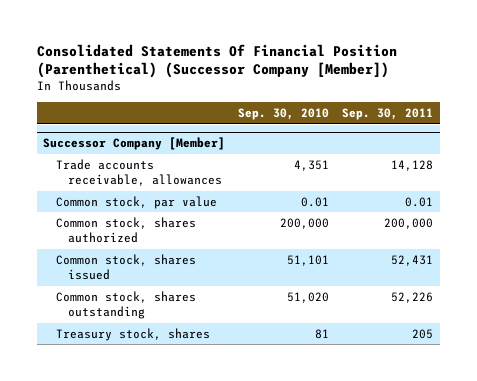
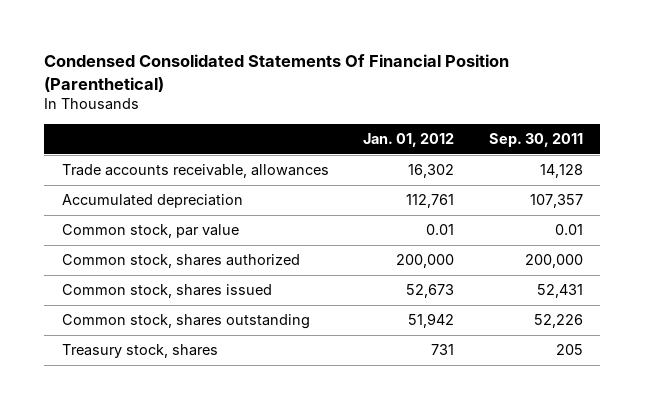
- Consolidated Statements Of Financial Position (Parenthetical) (Successor Company [Member])
+ Condensed Consolidated Statements Of Financial Position (Parenthetical)
- | Sep. 30, 2010 | Sep. 30, 2011
+ | Jan. 01, 2012 | Sep. 30, 2011
- Successor Company [Member]
+ Accumulated depreciation | 112,761 | 107,357

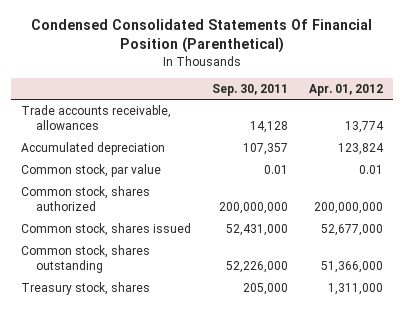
- | Jan. 01, 2012 | Sep. 30, 2011
+ | Sep. 30, 2011 | Apr. 01, 2012
- Common stock, shares authorized | 200,000 | 200,000
- Common stock, shares issued | 52,673 | 52,431
- Common stock, shares outstanding | 51,942 | 52,226
- Treasury stock, shares | 731 | 205
+ Common stock, shares authorized | 200,000,000 | 200,000,000
+ Common stock, shares issued | 52,431,000 | 52,677,000
+ Common stock, shares outstanding | 52,226,000 | 51,366,000
+ Treasury stock, shares | 205,000 | 1,311,000

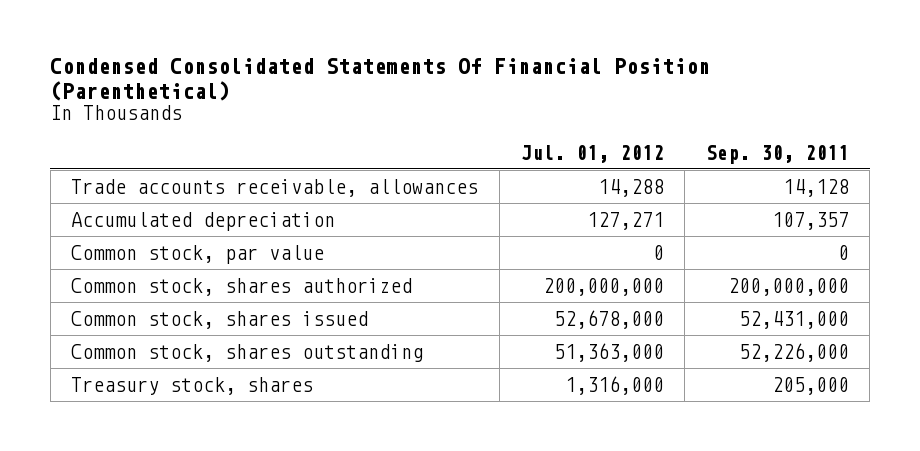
- | Sep. 30, 2011 | Apr. 01, 2012
+ | Jul. 01, 2012 | Sep. 30, 2011
- Common stock, par value | 0.01 | 0.01
+ Common stock, par value | 0 | 0

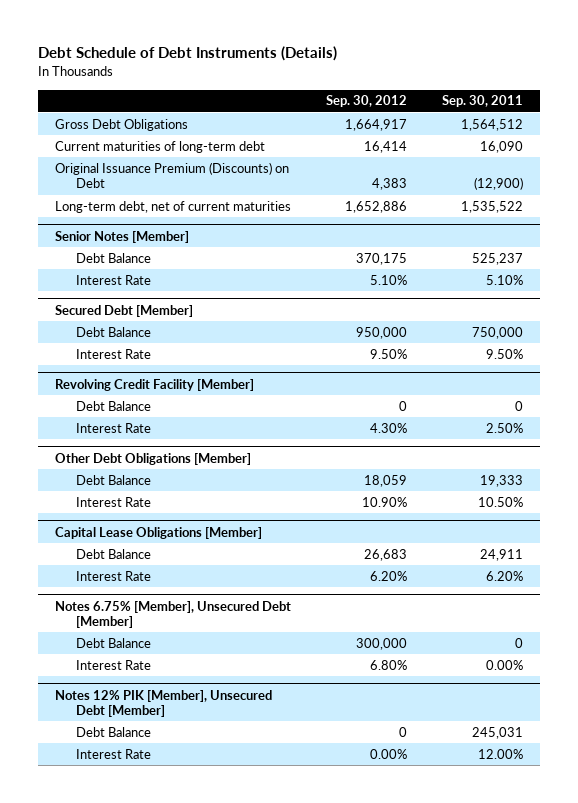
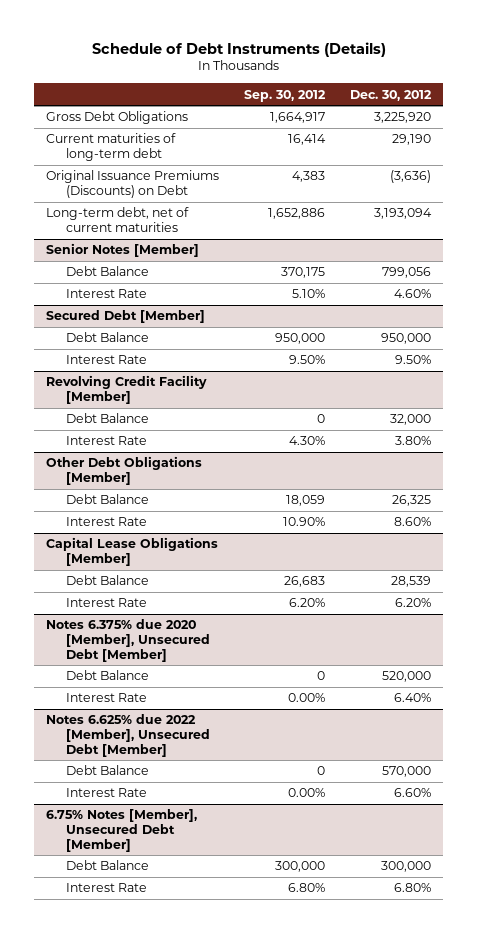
- Debt Schedule of Debt Instruments (Details)
+ Schedule of Debt Instruments (Details)
- | Sep. 30, 2012 | Sep. 30, 2011
+ | Sep. 30, 2012 | Dec. 30, 2012
- Original Issuance Premium (Discounts) on Debt | 4,383 | (12,900)
+ Original Issuance Premiums (Discounts) on Debt | 4,383 | (3,636)
- Notes 6.75% [Member], Unsecured Debt [Member]
- Debt Balance | 300,000 | 0
- Interest Rate | 6.80% | 0.00%
- Notes 12% PIK [Member], Unsecured Debt [Member]
+ Notes 6.375% due 2020 [Member], Unsecured Debt [Member]
+ Notes 6.625% due 2022 [Member], Unsecured Debt [Member]
+ Debt Balance | 0 | 570,000
+ Interest Rate | 0.00% | 6.60%
+ 6.75% Notes [Member], Unsecured Debt [Member]
+ Debt Balance | 300,000 | 300,000
+ Interest Rate | 6.80% | 6.80%

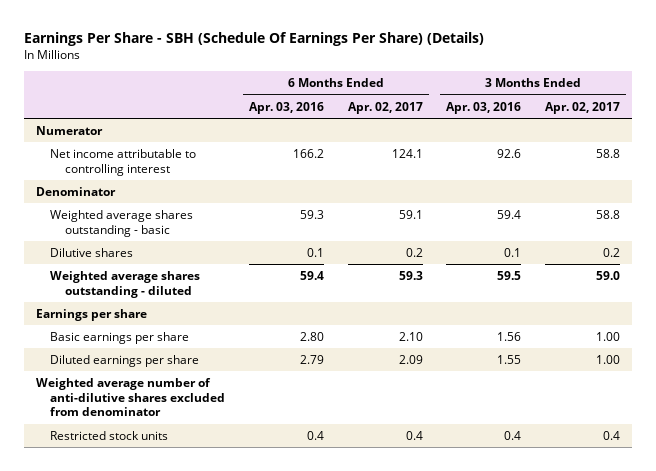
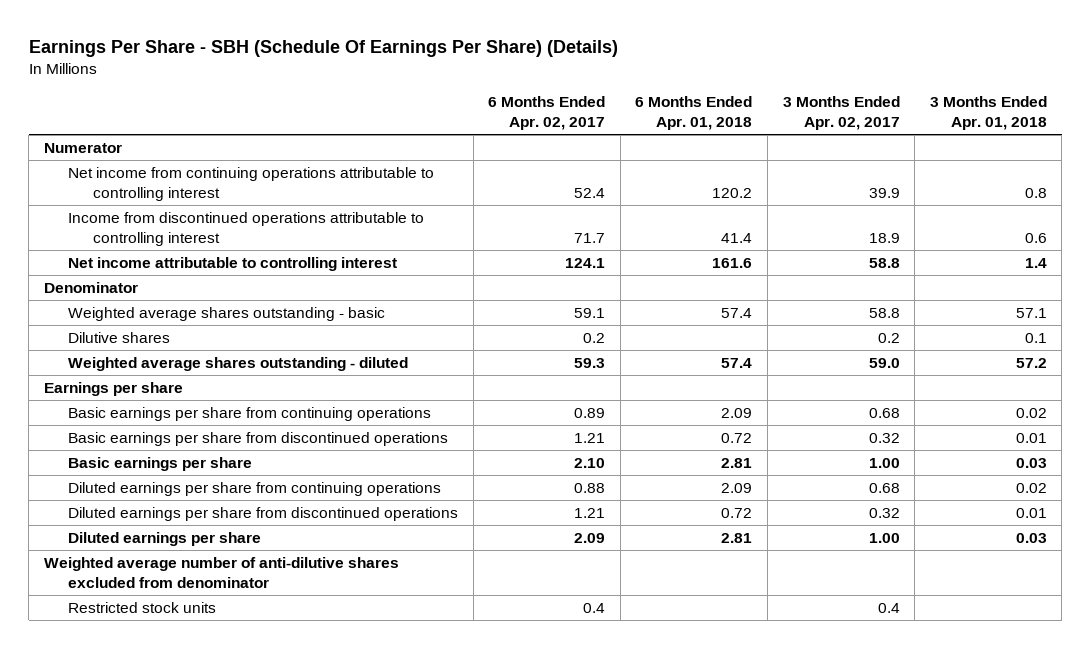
- | 6 Months Ended Apr. 03, 2016 | 6 Months Ended Apr. 02, 2017 | 3 Months Ended Apr. 03, 2016 | 3 Months Ended Apr. 02, 2017
+ | 6 Months Ended Apr. 02, 2017 | 6 Months Ended Apr. 01, 2018 | 3 Months Ended Apr. 02, 2017 | 3 Months Ended Apr. 01, 2018
+ Net income from continuing operations attributable to controlling interest | 52.4 | 120.2 | 39.9 | 0.8
+ Income from discontinued operations attributable to controlling interest | 71.7 | 41.4 | 18.9 | 0.6
+ Basic earnings per share from continuing operations | 0.89 | 2.09 | 0.68 | 0.02
+ Basic earnings per share from discontinued operations | 1.21 | 0.72 | 0.32 | 0.01
+ Diluted earnings per share from continuing operations | 0.88 | 2.09 | 0.68 | 0.02
+ Diluted earnings per share from discontinued operations | 1.21 | 0.72 | 0.32 | 0.01

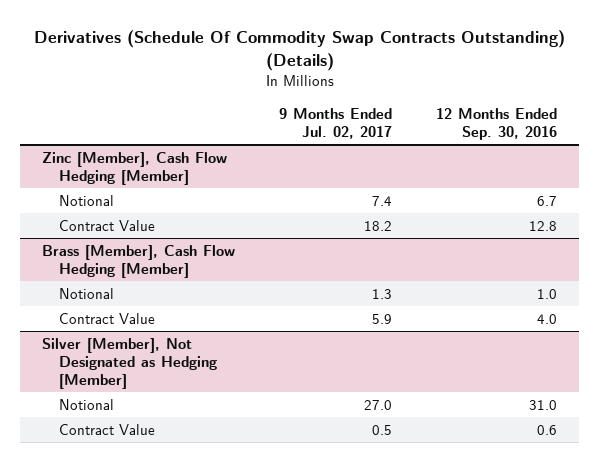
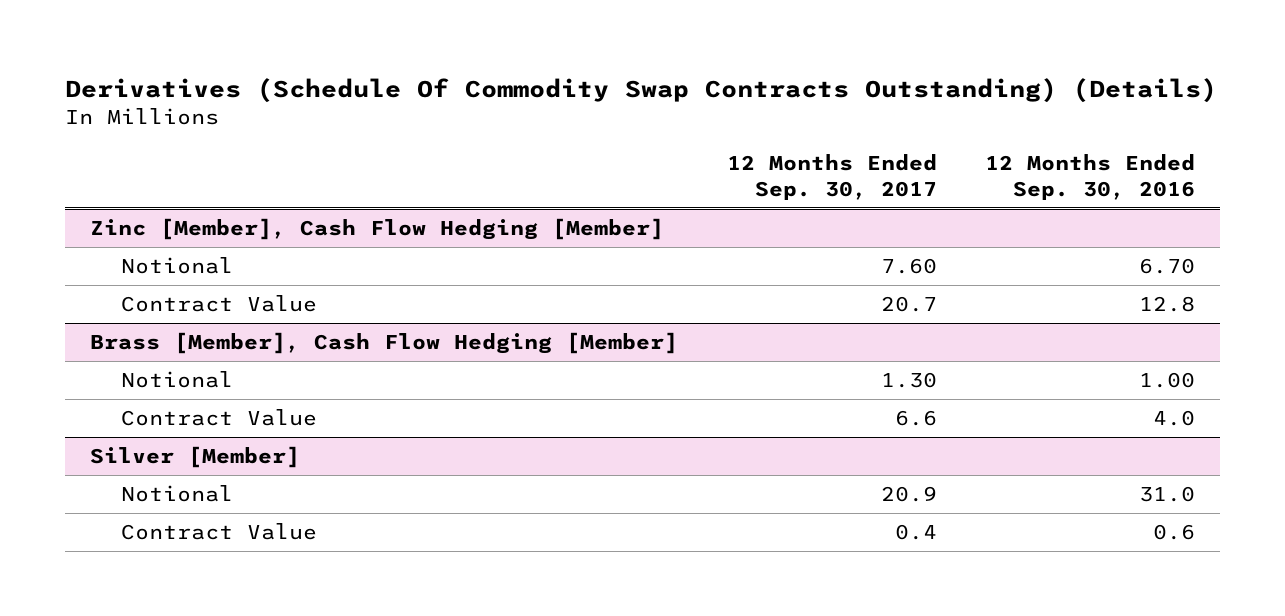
- | 9 Months Ended Jul. 02, 2017 | 12 Months Ended Sep. 30, 2016
+ | 12 Months Ended Sep. 30, 2017 | 12 Months Ended Sep. 30, 2016
@ Zinc [Member], Cash Flow Hedging [Member]
- Notional | 7.4 | 6.7
+ Notional | 7.60 | 6.70
@ Brass [Member], Cash Flow Hedging [Member]
- Notional | 1.3 | 1.0
+ Notional | 1.30 | 1.00
- Silver [Member], Not Designated as Hedging [Member]
+ Silver [Member]

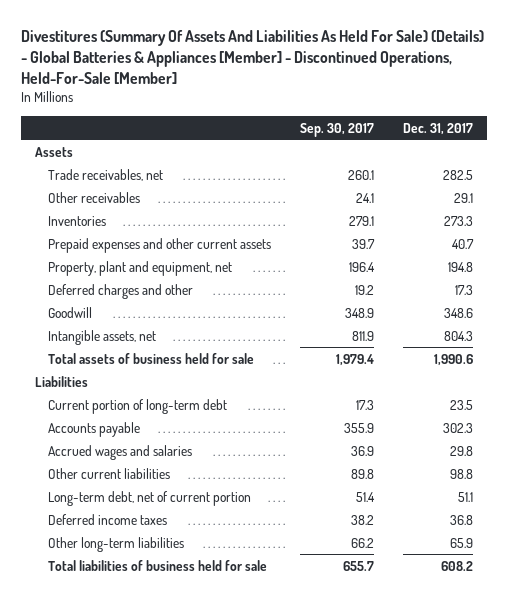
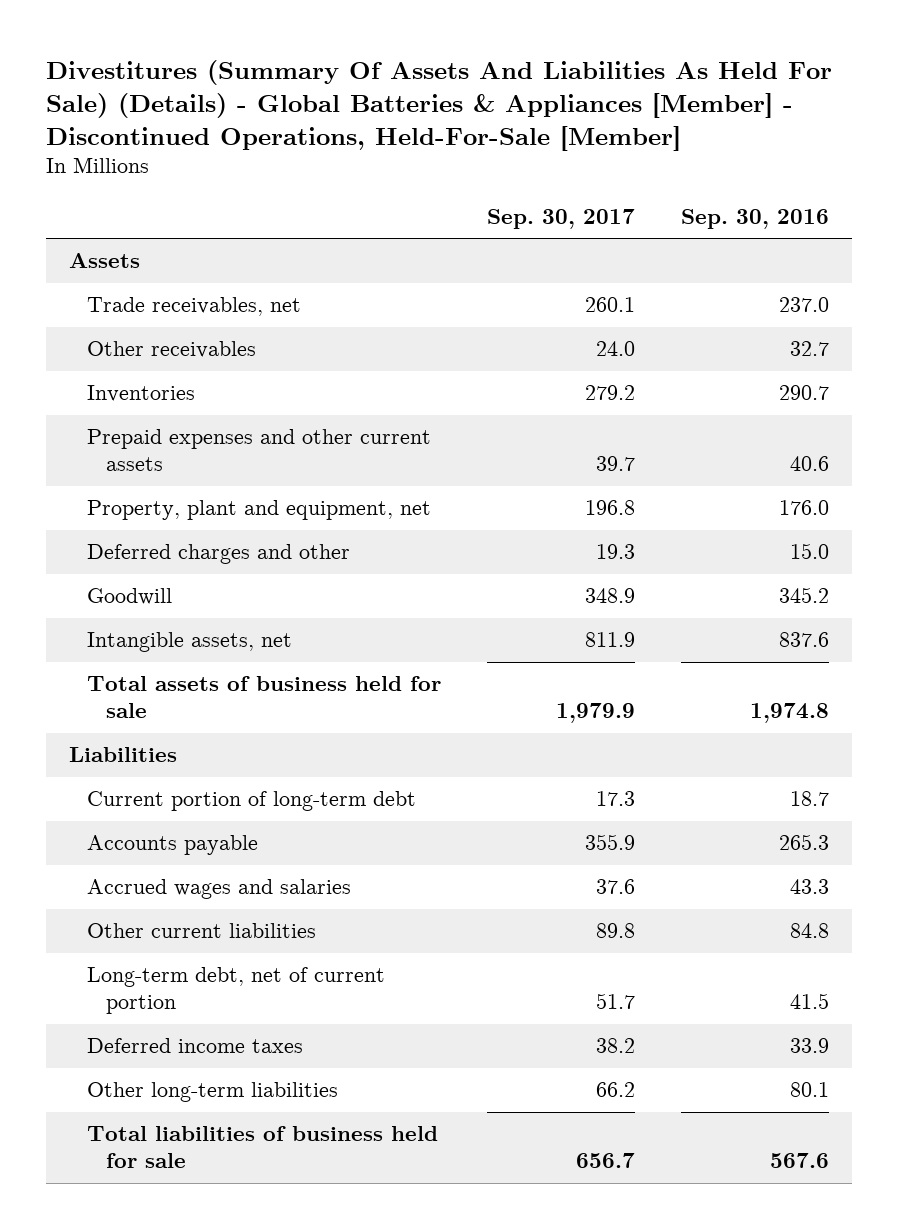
- | Sep. 30, 2017 | Dec. 31, 2017
+ | Sep. 30, 2017 | Sep. 30, 2016
- Other receivables | 24.1 | 29.1
- Inventories | 279.1 | 273.3
+ Other receivables | 24.0 | 32.7
+ Inventories | 279.2 | 290.7
- Property, plant and equipment, net | 196.4 | 194.8
- Deferred charges and other | 19.2 | 17.3
+ Property, plant and equipment, net | 196.8 | 176.0
+ Deferred charges and other | 19.3 | 15.0
- Total assets of business held for sale | 1,979.4 | 1,990.6
+ Total assets of business held for sale | 1,979.9 | 1,974.8
- Accrued wages and salaries | 36.9 | 29.8
+ Accrued wages and salaries | 37.6 | 43.3
- Long-term debt, net of current portion | 51.4 | 51.1
+ Long-term debt, net of current portion | 51.7 | 41.5
- Total liabilities of business held for sale | 655.7 | 608.2
+ Total liabilities of business held for sale | 656.7 | 567.6

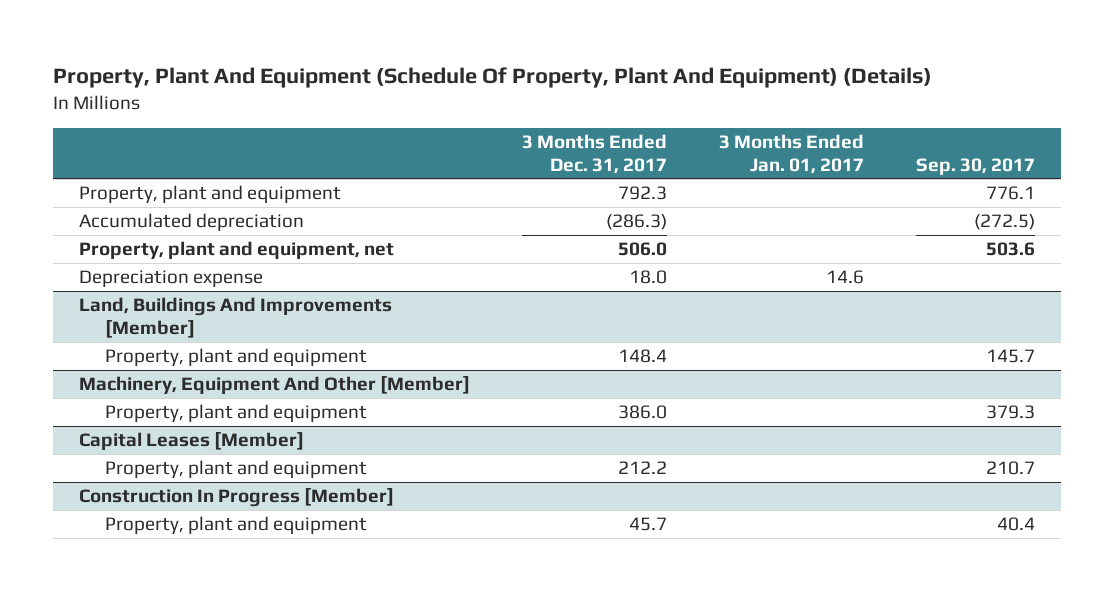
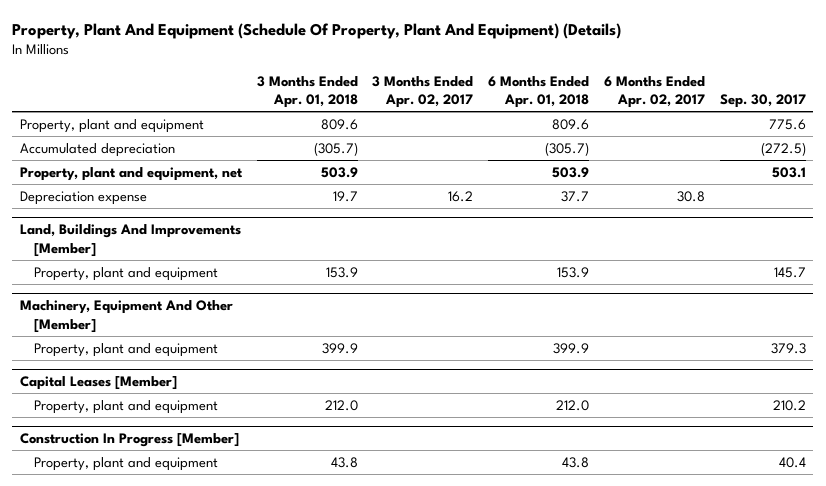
- | 3 Months Ended Dec. 31, 2017 | 3 Months Ended Jan. 01, 2017 | Sep. 30, 2017
+ | 3 Months Ended Apr. 01, 2018 | 3 Months Ended Apr. 02, 2017 | 6 Months Ended Apr. 01, 2018 | 6 Months Ended Apr. 02, 2017 | Sep. 30, 2017
- Property, plant and equipment | 792.3 | | 776.1
+ Property, plant and equipment | 809.6 | | 809.6 | | 775.6
- Property, plant and equipment, net | 506.0 | | 503.6
+ Property, plant and equipment, net | 503.9 | | 503.9 | | 503.1
@ Capital Leases [Member]
- Property, plant and equipment | 212.2 | | 210.7
+ Property, plant and equipment | 212.0 | | 212.0 | | 210.2

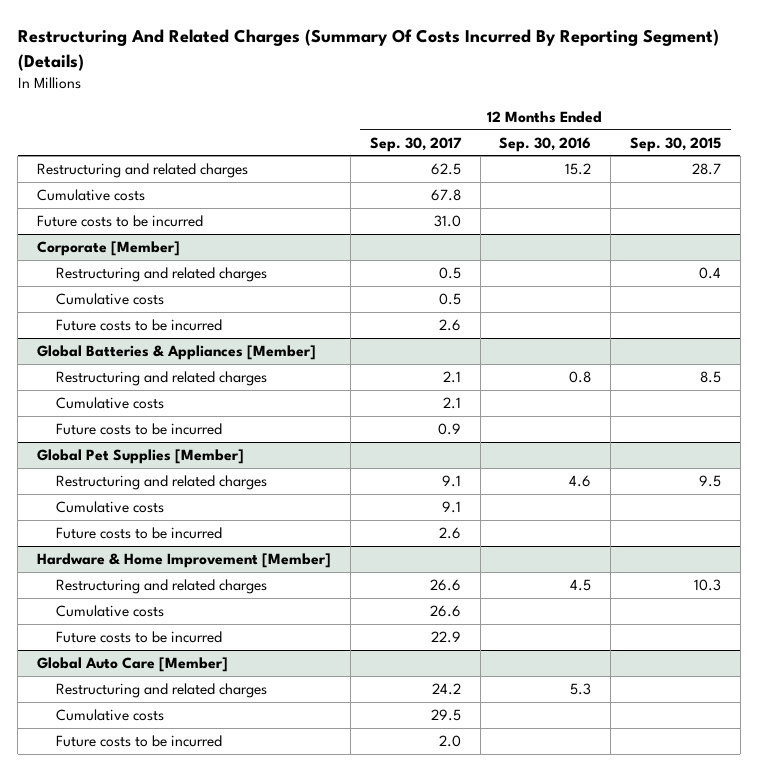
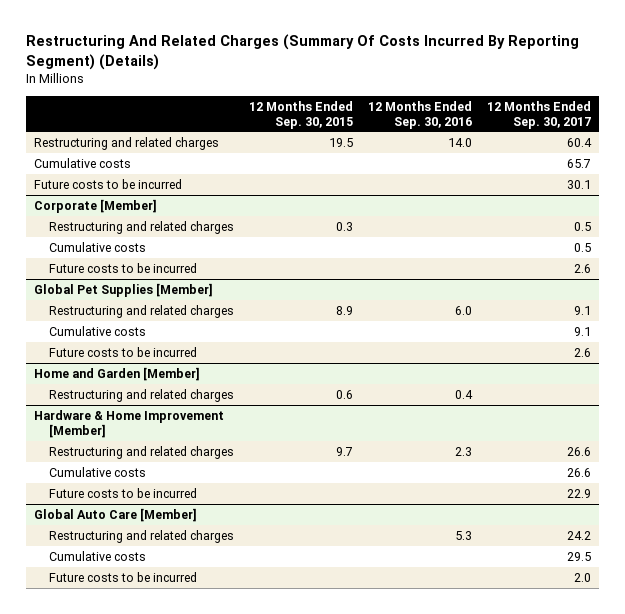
- | 12 Months Ended Sep. 30, 2017 | 12 Months Ended Sep. 30, 2016 | 12 Months Ended Sep. 30, 2015
+ | 12 Months Ended Sep. 30, 2015 | 12 Months Ended Sep. 30, 2016 | 12 Months Ended Sep. 30, 2017
- Restructuring and related charges | 62.5 | 15.2 | 28.7
- Cumulative costs | 67.8 | |
- Future costs to be incurred | 31.0 | |
+ Restructuring and related charges | 19.5 | 14.0 | 60.4
+ Cumulative costs | | | 65.7
+ Future costs to be incurred | | | 30.1
@ Corporate [Member]
- Restructuring and related charges | 0.5 | | 0.4
+ Restructuring and related charges | 0.3 | | 0.5
- Global Batteries & Appliances [Member]
- Restructuring and related charges | 2.1 | 0.8 | 8.5
- Cumulative costs | 2.1 | |
- Future costs to be incurred | 0.9 | |
@ Global Pet Supplies [Member]
- Restructuring and related charges | 9.1 | 4.6 | 9.5
+ Restructuring and related charges | 8.9 | 6.0 | 9.1
+ Home and Garden [Member]
+ Restructuring and related charges | 0.6 | 0.4 |
@ Hardware & Home Improvement [Member]
- Restructuring and related charges | 26.6 | 4.5 | 10.3
+ Restructuring and related charges | 9.7 | 2.3 | 26.6

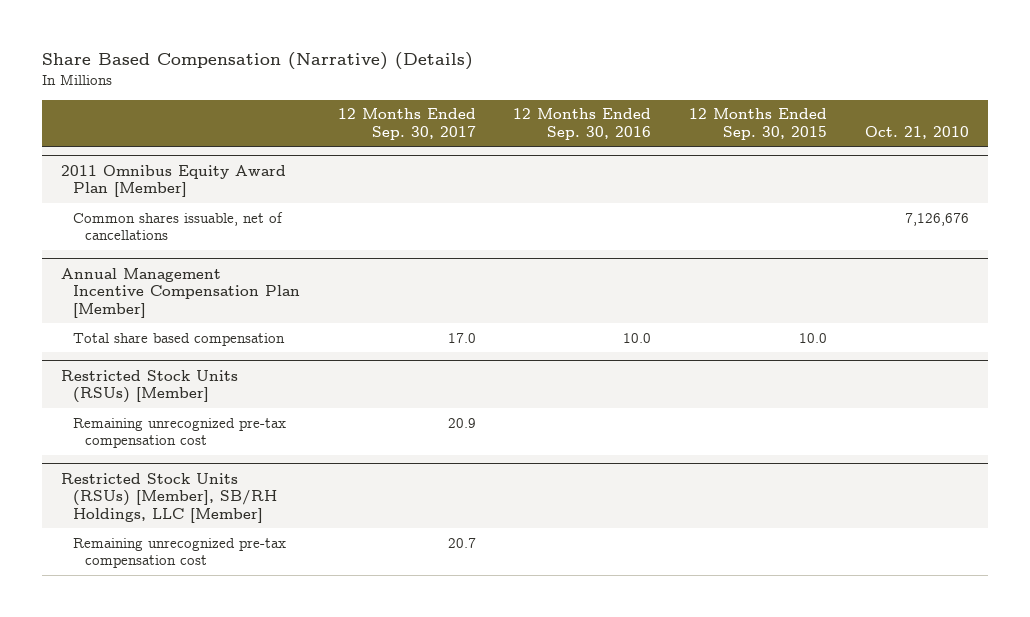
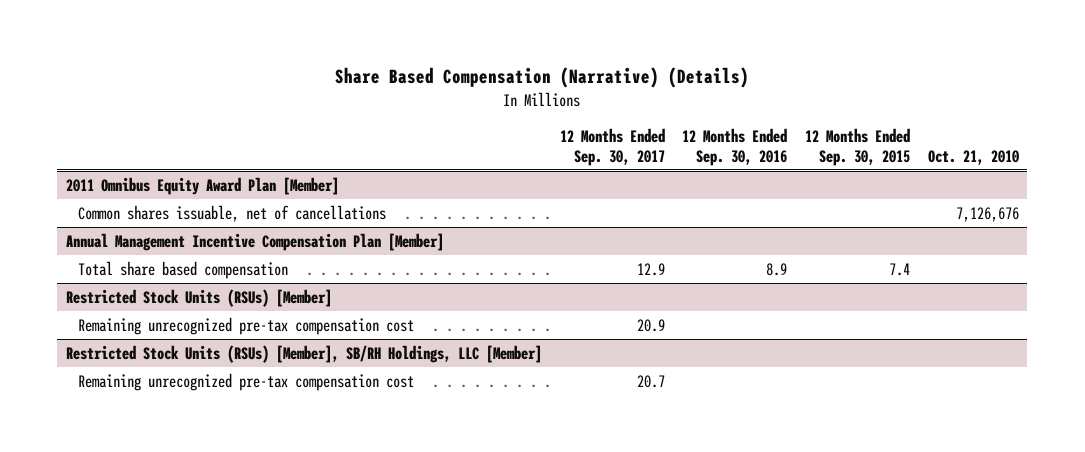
@ Annual Management Incentive Compensation Plan [Member]
- Total share based compensation | 17.0 | 10.0 | 10.0 |
+ Total share based compensation | 12.9 | 8.9 | 7.4 |

